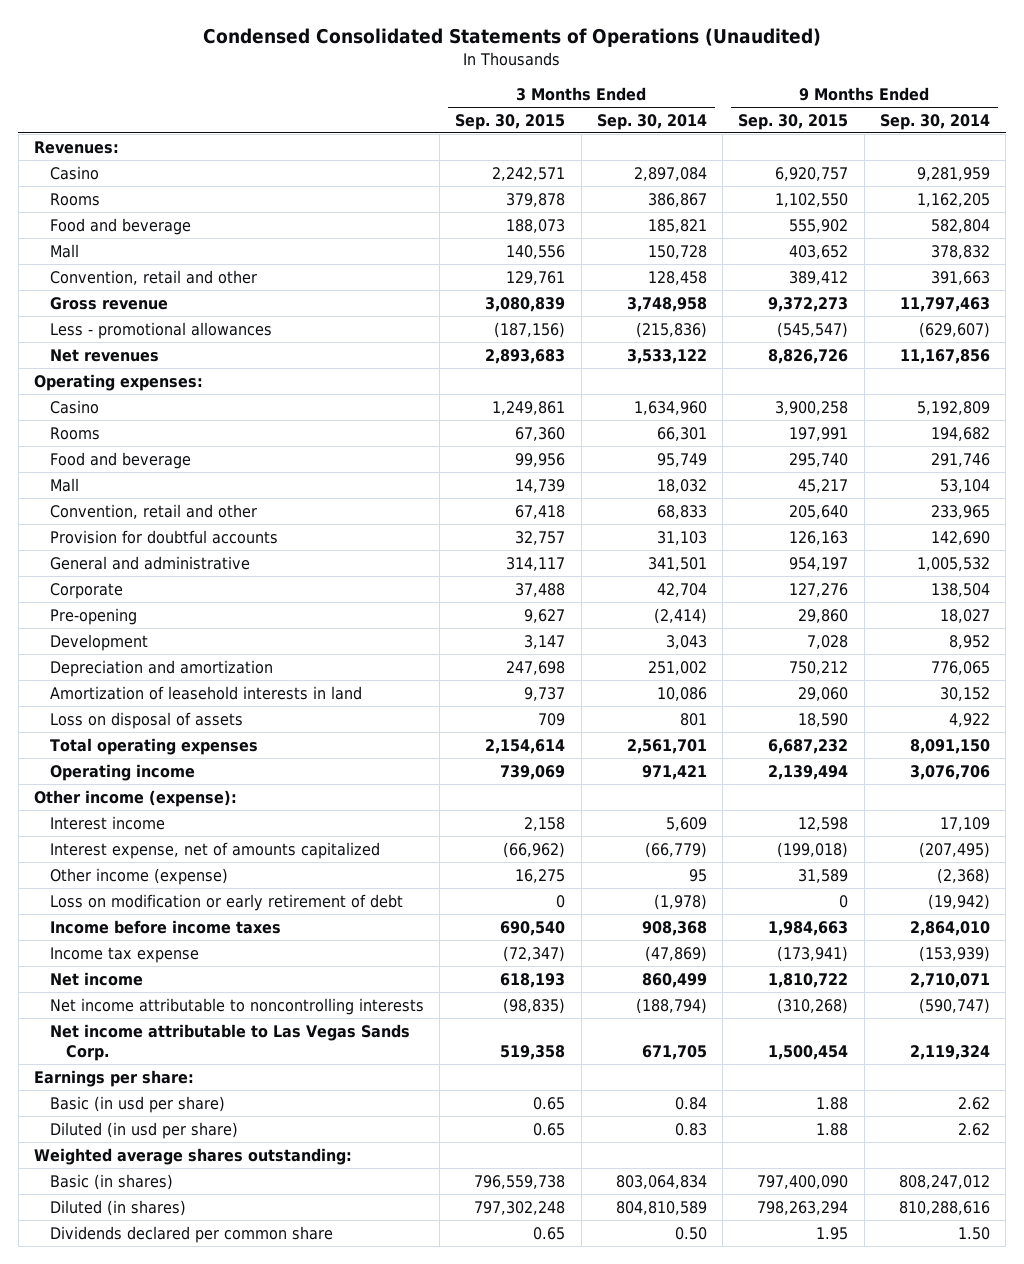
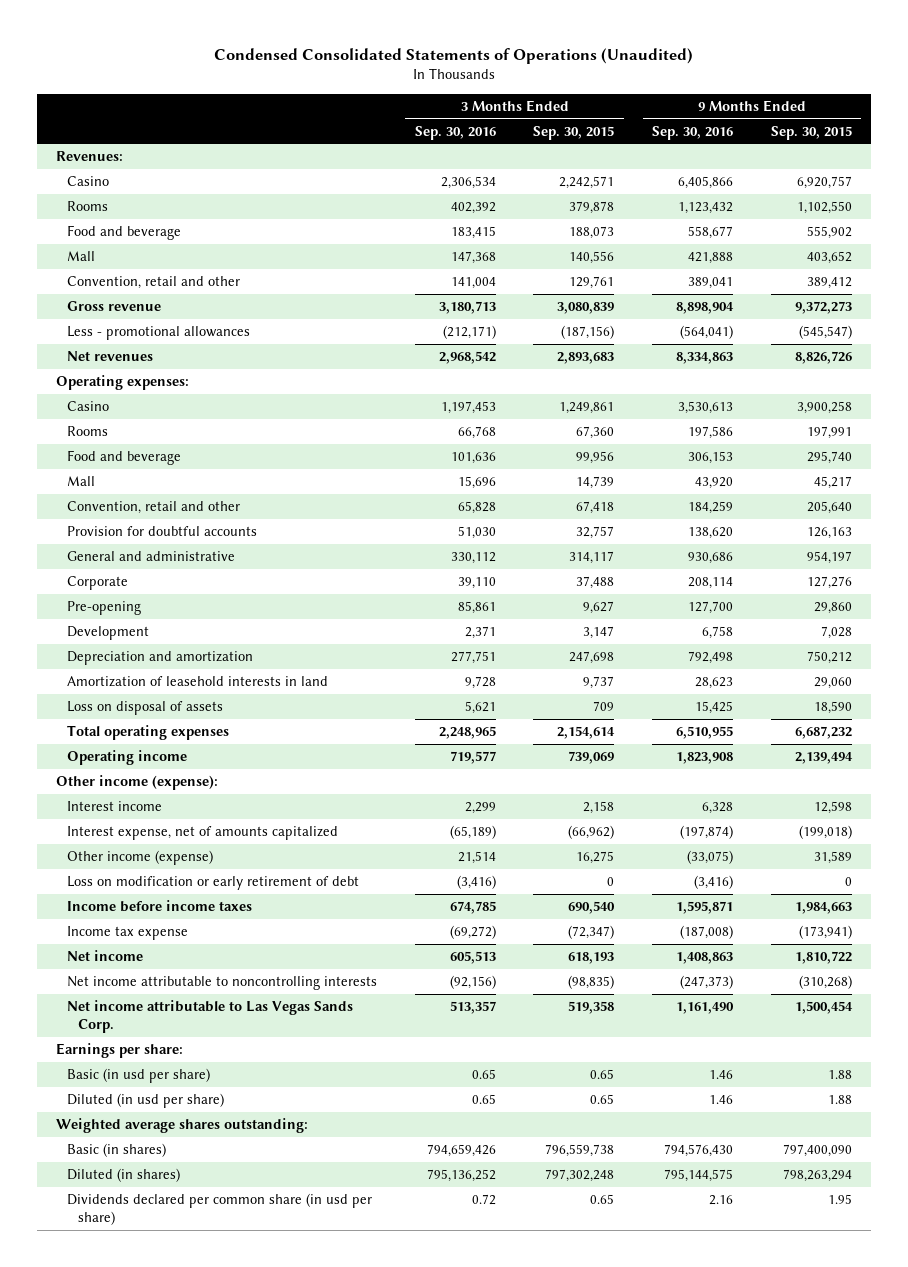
- | 3 Months Ended Sep. 30, 2015 | 3 Months Ended Sep. 30, 2014 | 9 Months Ended Sep. 30, 2015 | 9 Months Ended Sep. 30, 2014
+ | 3 Months Ended Sep. 30, 2016 | 3 Months Ended Sep. 30, 2015 | 9 Months Ended Sep. 30, 2016 | 9 Months Ended Sep. 30, 2015
- Dividends declared per common share | 0.65 | 0.50 | 1.95 | 1.50
+ Dividends declared per common share (in usd per share) | 0.72 | 0.65 | 2.16 | 1.95

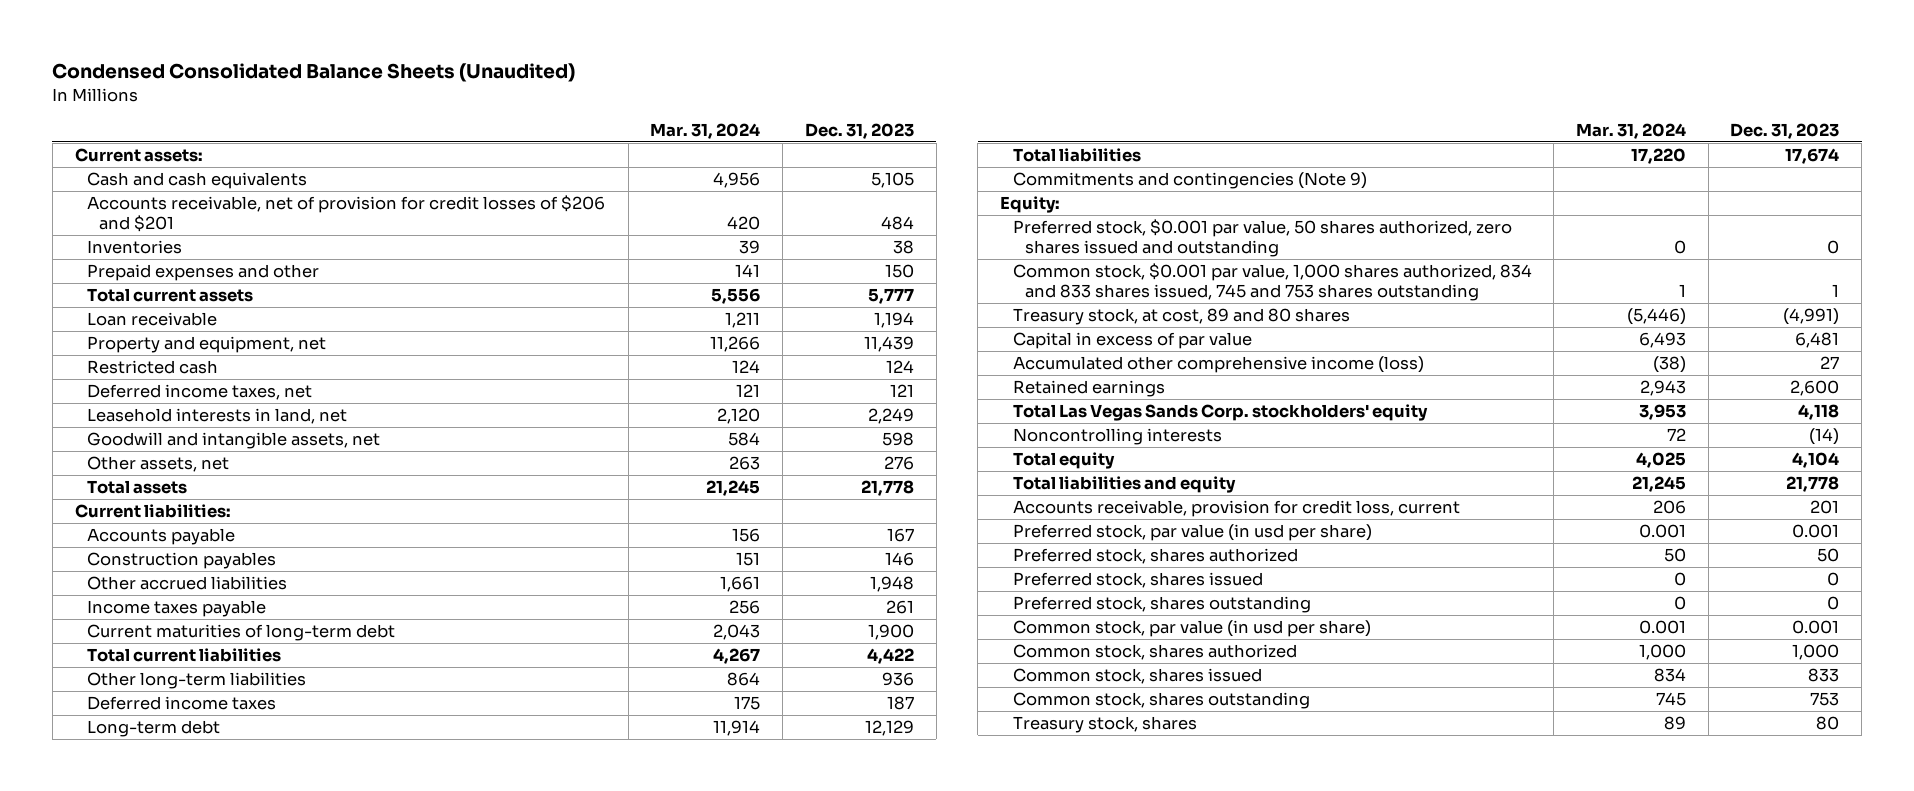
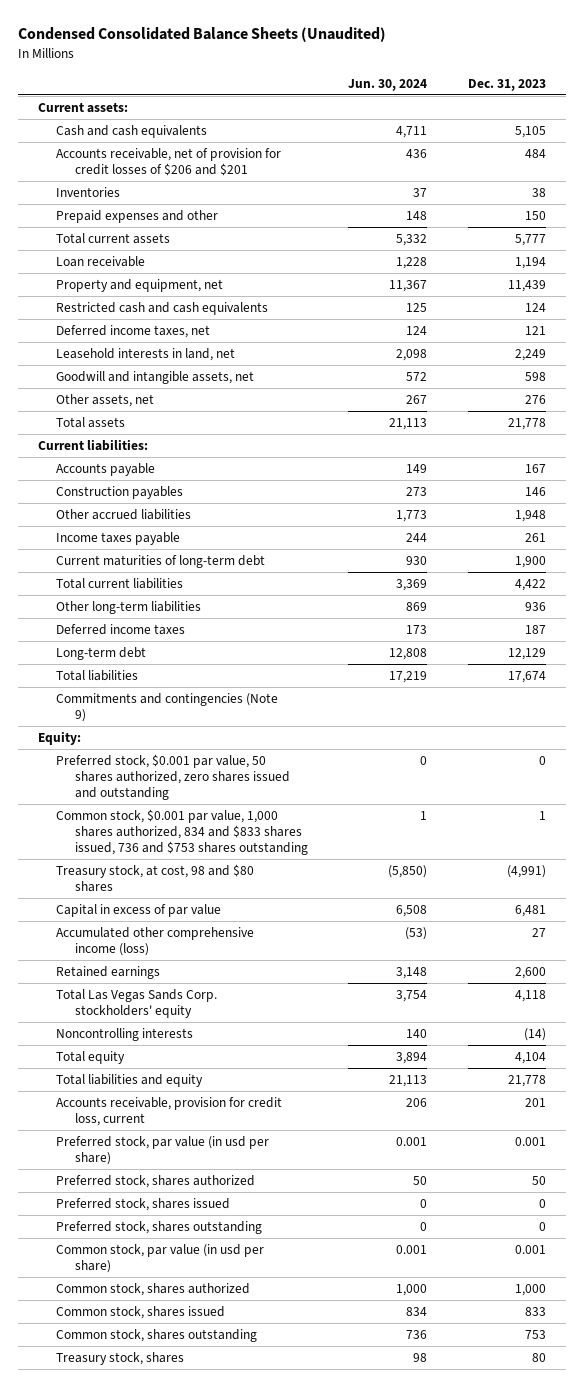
- | Mar. 31, 2024 | Dec. 31, 2023
+ | Jun. 30, 2024 | Dec. 31, 2023
- Restricted cash | 124 | 124
+ Restricted cash and cash equivalents | 125 | 124
- Common stock, $0.001 par value, 1,000 shares authorized, 834 and 833 shares issued, 745 and 753 shares outstanding | 1 | 1
- Treasury stock, at cost, 89 and 80 shares | (5,446) | (4,991)
+ Common stock, $0.001 par value, 1,000 shares authorized, 834 and $833 shares issued, 736 and $753 shares outstanding | 1 | 1
+ Treasury stock, at cost, 98 and $80 shares | (5,850) | (4,991)

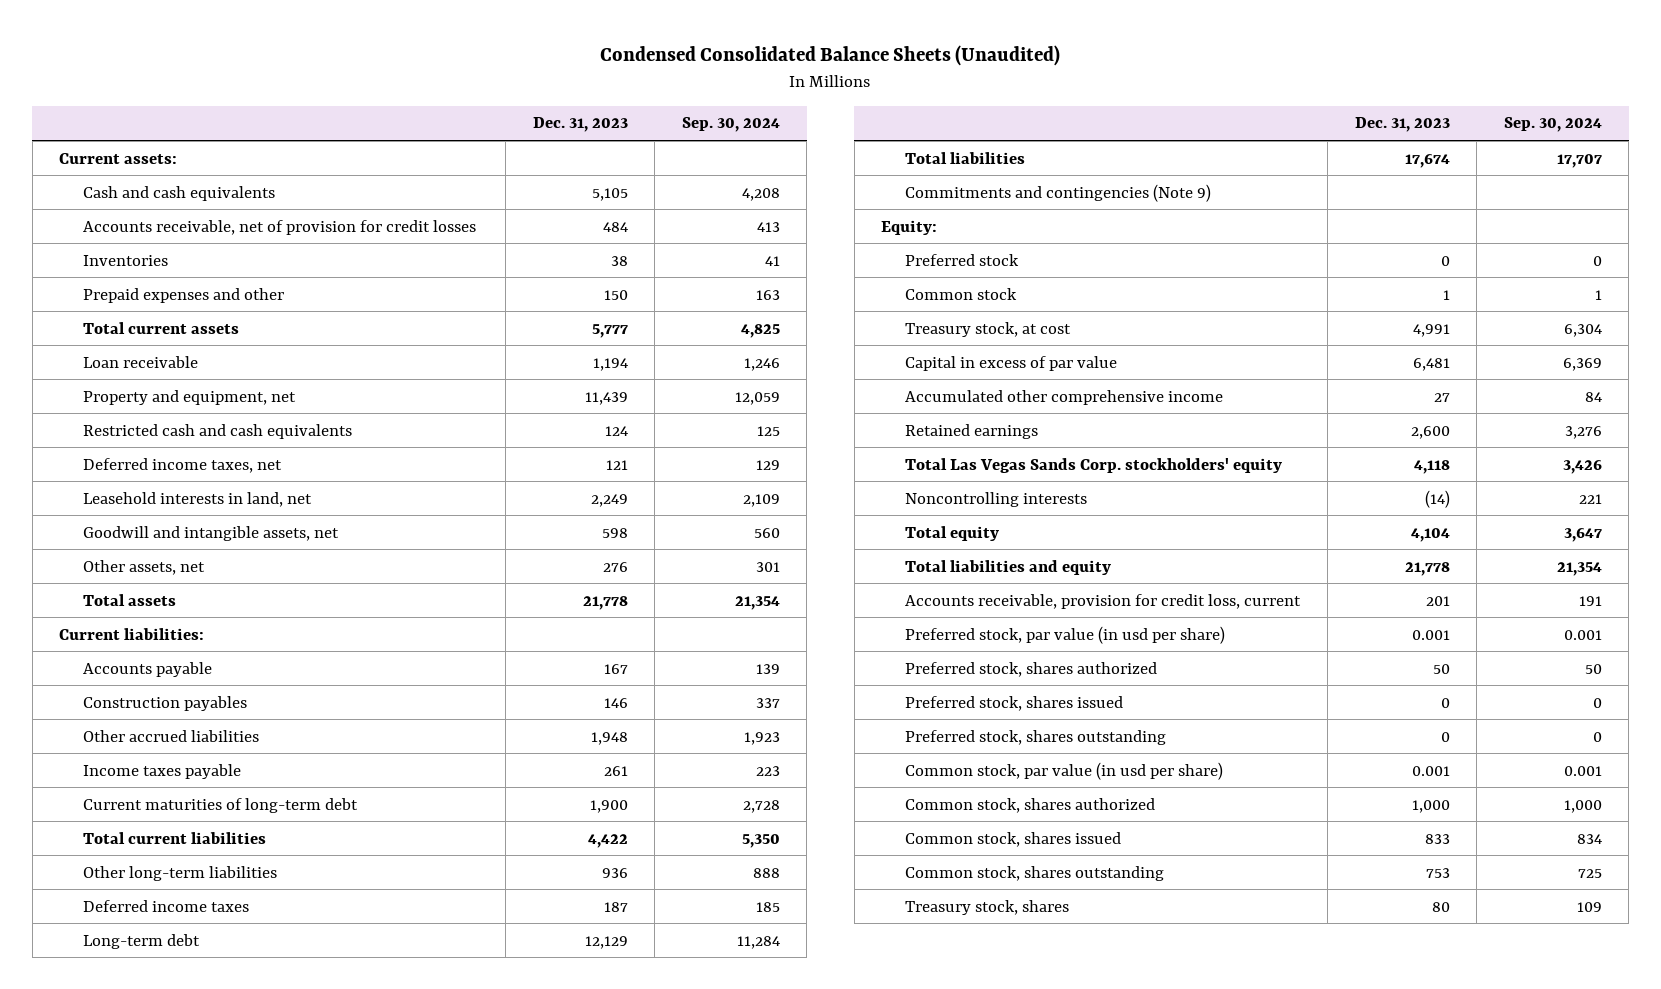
- | Jun. 30, 2024 | Dec. 31, 2023
+ | Dec. 31, 2023 | Sep. 30, 2024
- Accounts receivable, net of provision for credit losses of $206 and $201 | 436 | 484
+ Accounts receivable, net of provision for credit losses | 484 | 413
- Preferred stock, $0.001 par value, 50 shares authorized, zero shares issued and outstanding | 0 | 0
- Common stock, $0.001 par value, 1,000 shares authorized, 834 and $833 shares issued, 736 and $753 shares outstanding | 1 | 1
- Treasury stock, at cost, 98 and $80 shares | (5,850) | (4,991)
+ Preferred stock | 0 | 0
+ Common stock | 1 | 1
+ Treasury stock, at cost | 4,991 | 6,304
- Accumulated other comprehensive income (loss) | (53) | 27
+ Accumulated other comprehensive income | 27 | 84

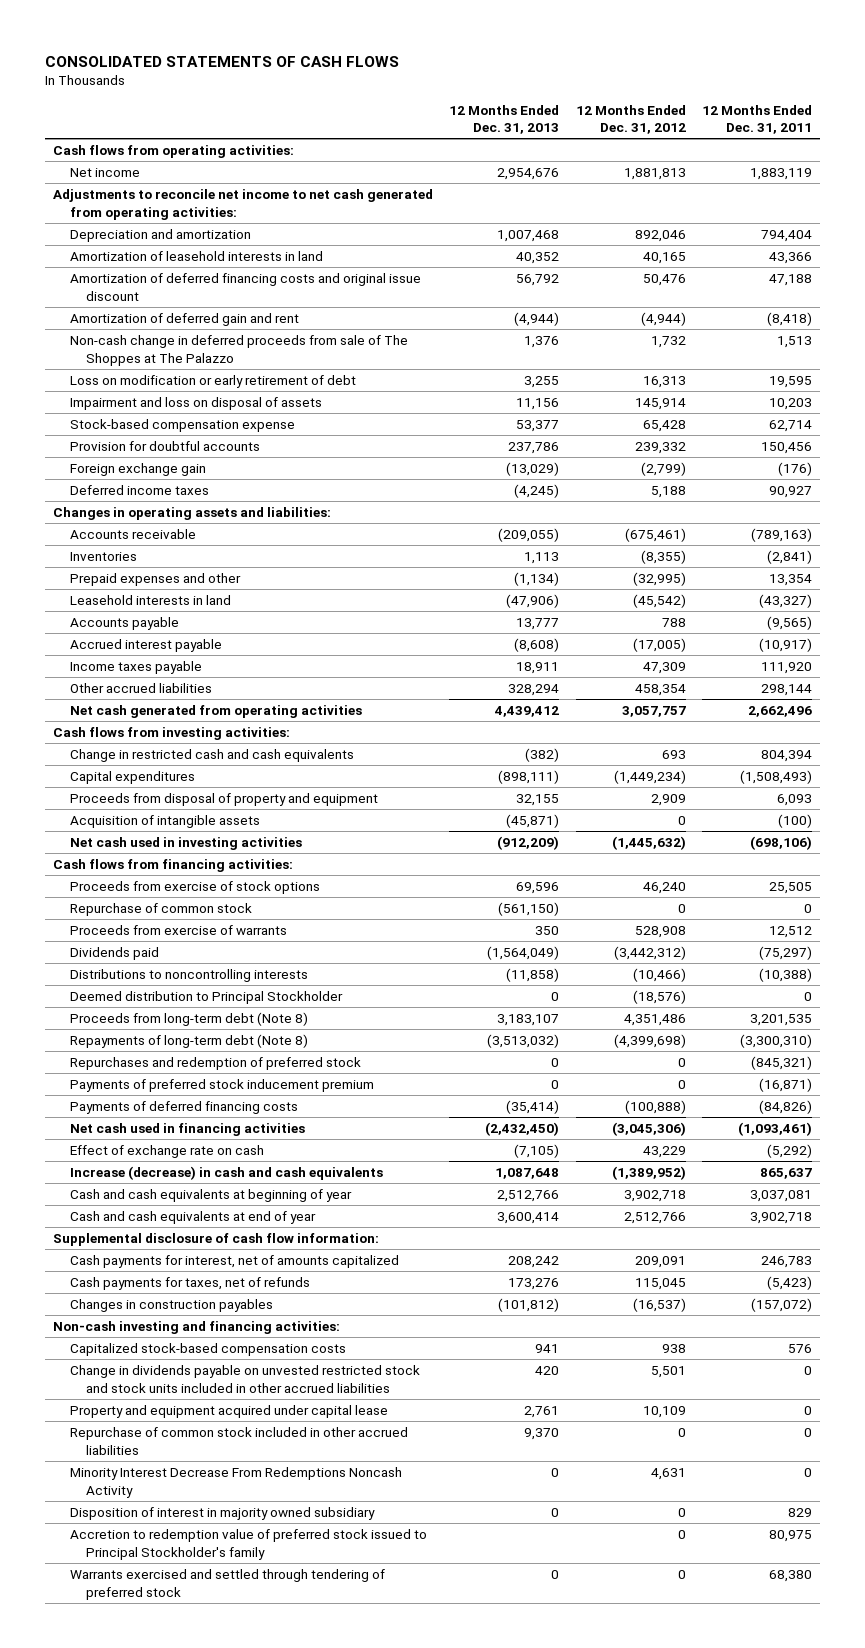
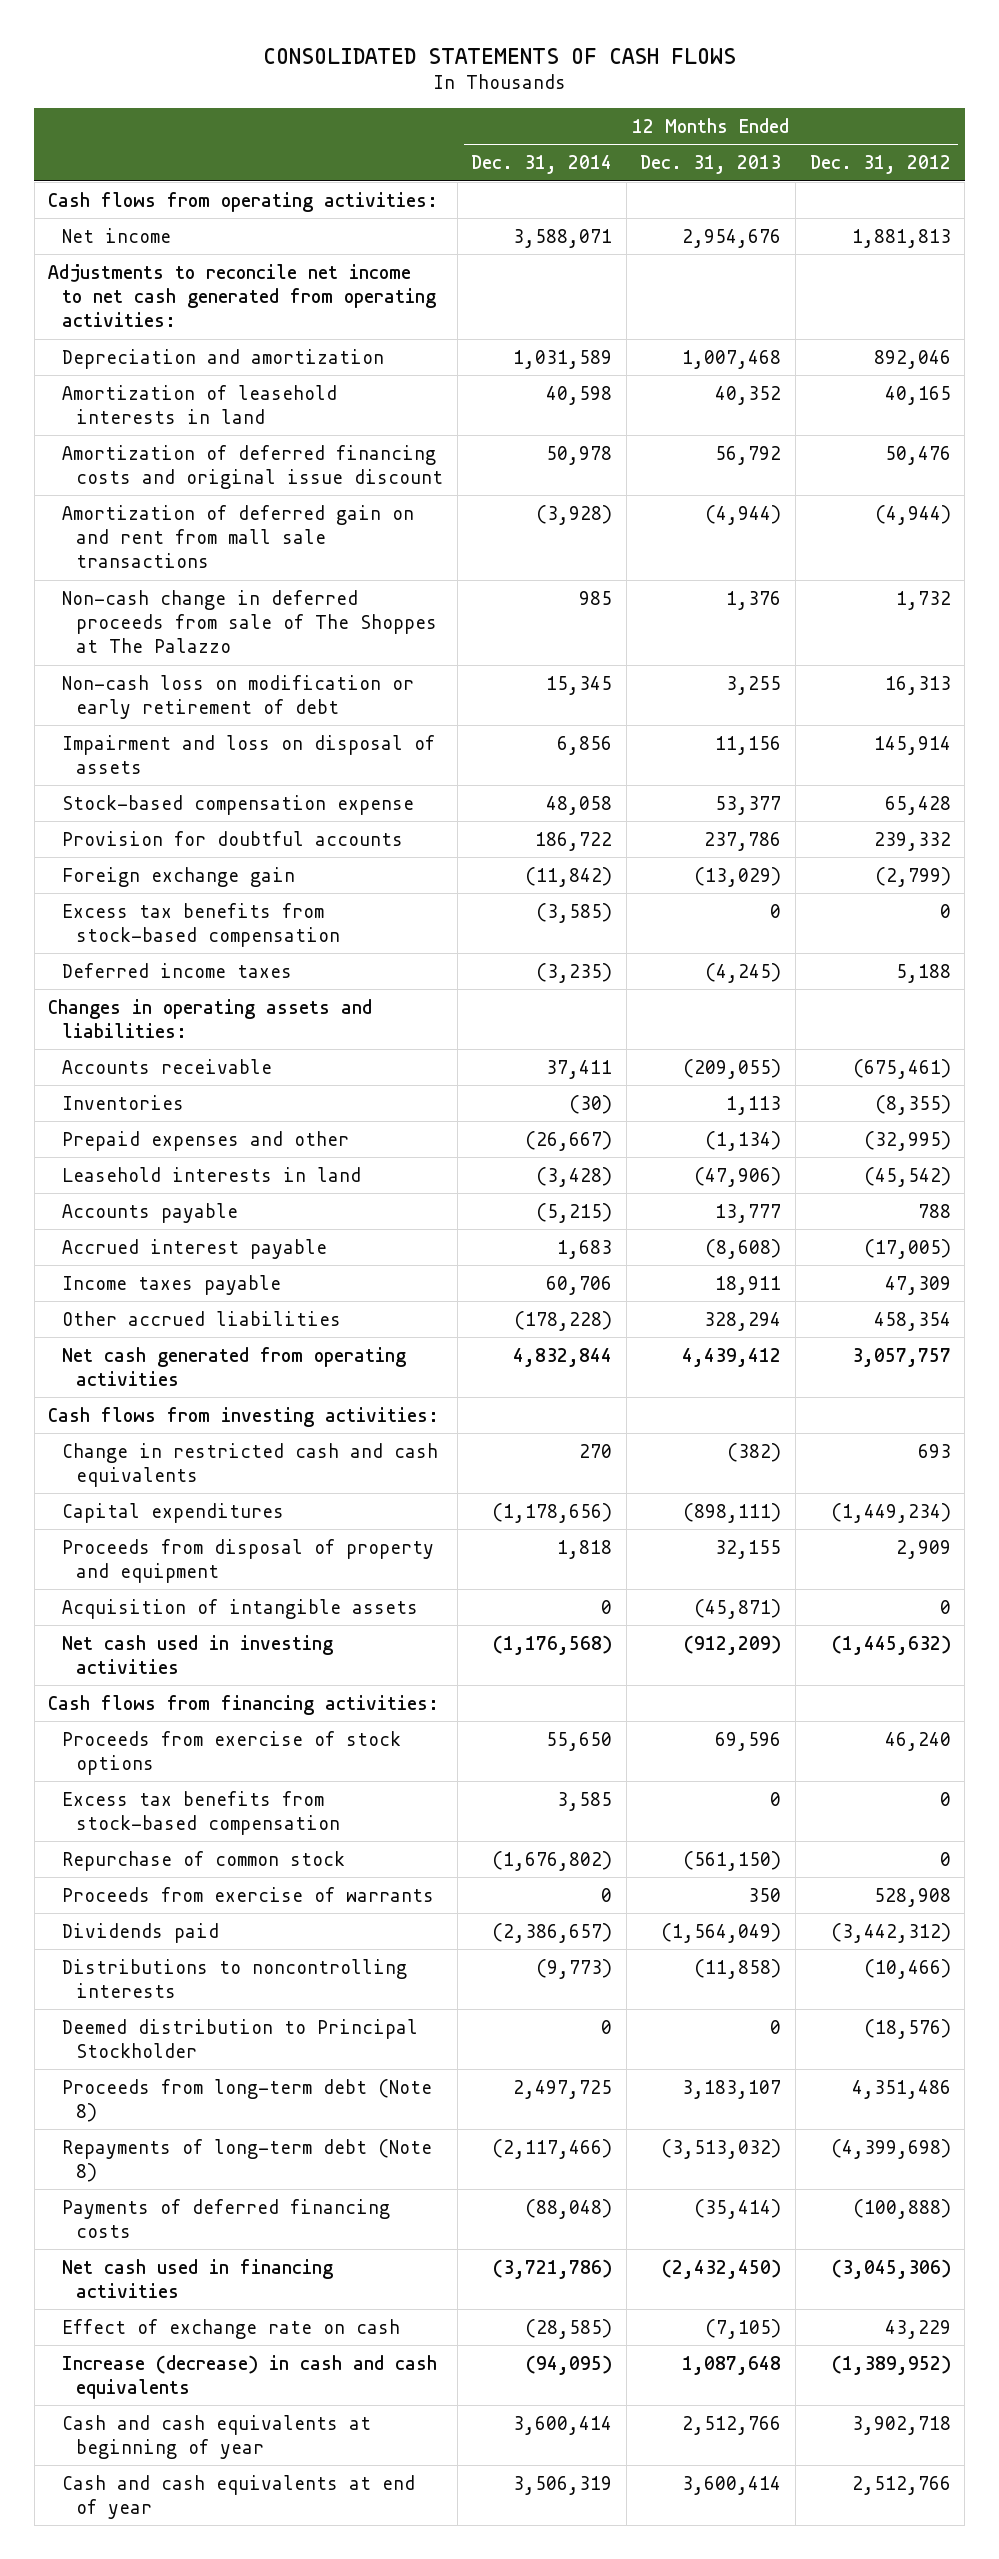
- | 12 Months Ended Dec. 31, 2013 | 12 Months Ended Dec. 31, 2012 | 12 Months Ended Dec. 31, 2011
+ | 12 Months Ended Dec. 31, 2014 | 12 Months Ended Dec. 31, 2013 | 12 Months Ended Dec. 31, 2012
- Amortization of deferred gain and rent | (4,944) | (4,944) | (8,418)
+ Amortization of deferred gain on and rent from mall sale transactions | (3,928) | (4,944) | (4,944)
- Loss on modification or early retirement of debt | 3,255 | 16,313 | 19,595
+ Non-cash loss on modification or early retirement of debt | 15,345 | 3,255 | 16,313
+ Excess tax benefits from stock-based compensation | (3,585) | 0 | 0
+ Excess tax benefits from stock-based compensation | 3,585 | 0 | 0
- Repurchases and redemption of preferred stock | 0 | 0 | (845,321)
- Payments of preferred stock inducement premium | 0 | 0 | (16,871)
- Supplemental disclosure of cash flow information:
- Cash payments for interest, net of amounts capitalized | 208,242 | 209,091 | 246,783
- Cash payments for taxes, net of refunds | 173,276 | 115,045 | (5,423)
- Changes in construction payables | (101,812) | (16,537) | (157,072)
- Non-cash investing and financing activities:
- Capitalized stock-based compensation costs | 941 | 938 | 576
- Change in dividends payable on unvested restricted stock and stock units included in other accrued liabilities | 420 | 5,501 | 0
- Property and equipment acquired under capital lease | 2,761 | 10,109 | 0
- Repurchase of common stock included in other accrued liabilities | 9,370 | 0 | 0
- Minority Interest Decrease From Redemptions Noncash Activity | 0 | 4,631 | 0
- Disposition of interest in majority owned subsidiary | 0 | 0 | 829
- Accretion to redemption value of preferred stock issued to Principal Stockholder's family | | 0 | 80,975
- Warrants exercised and settled through tendering of preferred stock | 0 | 0 | 68,380

